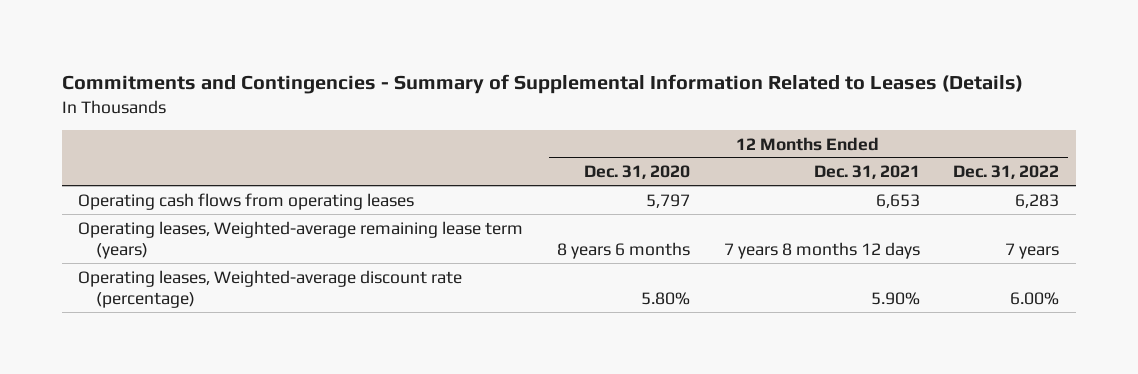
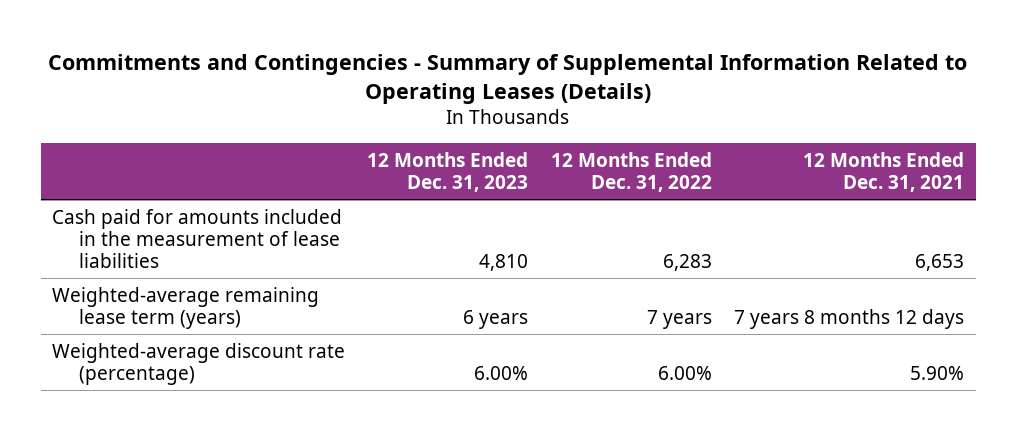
- Commitments and Contingencies - Summary of Supplemental Information Related to Leases (Details)
+ Commitments and Contingencies - Summary of Supplemental Information Related to Operating Leases (Details)
- | 12 Months Ended Dec. 31, 2020 | 12 Months Ended Dec. 31, 2021 | 12 Months Ended Dec. 31, 2022
+ | 12 Months Ended Dec. 31, 2023 | 12 Months Ended Dec. 31, 2022 | 12 Months Ended Dec. 31, 2021
- Operating cash flows from operating leases | 5,797 | 6,653 | 6,283
- Operating leases, Weighted-average remaining lease term (years) | 8 years 6 months | 7 years 8 months 12 days | 7 years
- Operating leases, Weighted-average discount rate (percentage) | 5.80% | 5.90% | 6.00%
+ Cash paid for amounts included in the measurement of lease liabilities | 4,810 | 6,283 | 6,653
+ Weighted-average remaining lease term (years) | 6 years | 7 years | 7 years 8 months 12 days
+ Weighted-average discount rate (percentage) | 6.00% | 6.00% | 5.90%

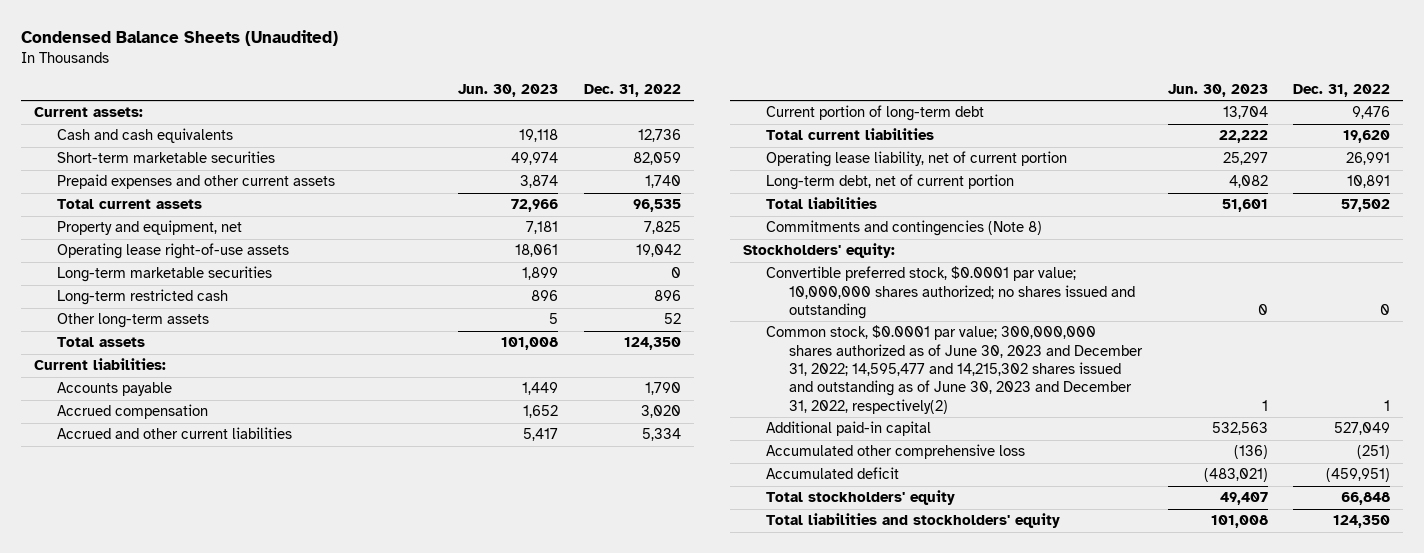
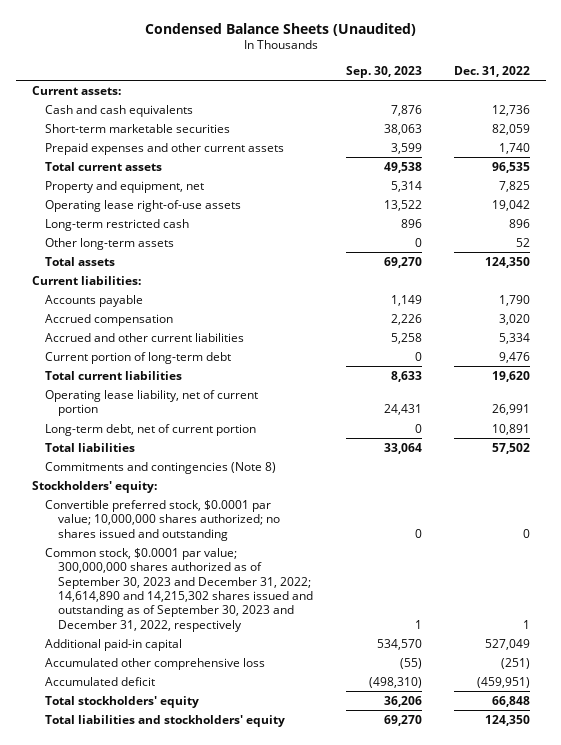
- | Jun. 30, 2023 | Dec. 31, 2022
+ | Sep. 30, 2023 | Dec. 31, 2022
- Long-term marketable securities | 1,899 | 0
- Common stock, $0.0001 par value; 300,000,000 shares authorized as of June 30, 2023 and December 31, 2022; 14,595,477 and 14,215,302 shares issued and outstanding as of June 30, 2023 and December 31, 2022, respectively(2) | 1 | 1
+ Common stock, $0.0001 par value; 300,000,000 shares authorized as of September 30, 2023 and December 31, 2022; 14,614,890 and 14,215,302 shares issued and outstanding as of September 30, 2023 and December 31, 2022, respectively | 1 | 1

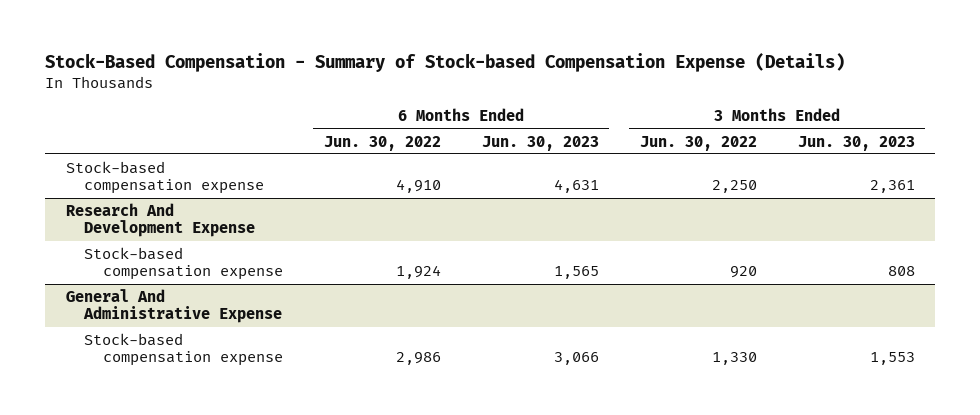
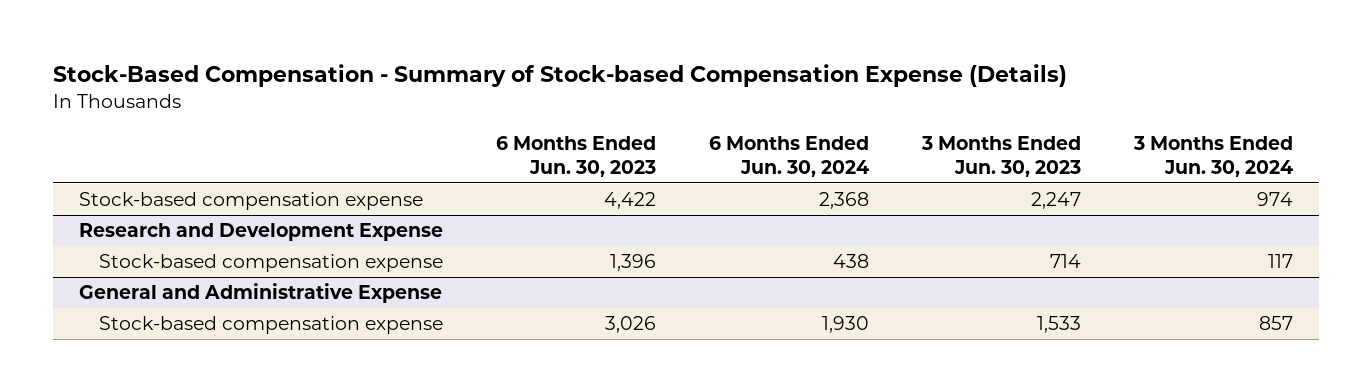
- | 6 Months Ended Jun. 30, 2022 | 6 Months Ended Jun. 30, 2023 | 3 Months Ended Jun. 30, 2022 | 3 Months Ended Jun. 30, 2023
+ | 6 Months Ended Jun. 30, 2023 | 6 Months Ended Jun. 30, 2024 | 3 Months Ended Jun. 30, 2023 | 3 Months Ended Jun. 30, 2024
- Stock-based compensation expense | 4,910 | 4,631 | 2,250 | 2,361
- Research And Development Expense
- Stock-based compensation expense | 1,924 | 1,565 | 920 | 808
- General And Administrative Expense
- Stock-based compensation expense | 2,986 | 3,066 | 1,330 | 1,553
+ Stock-based compensation expense | 4,422 | 2,368 | 2,247 | 974
+ Research and Development Expense
+ Stock-based compensation expense | 1,396 | 438 | 714 | 117
+ General and Administrative Expense
+ Stock-based compensation expense | 3,026 | 1,930 | 1,533 | 857

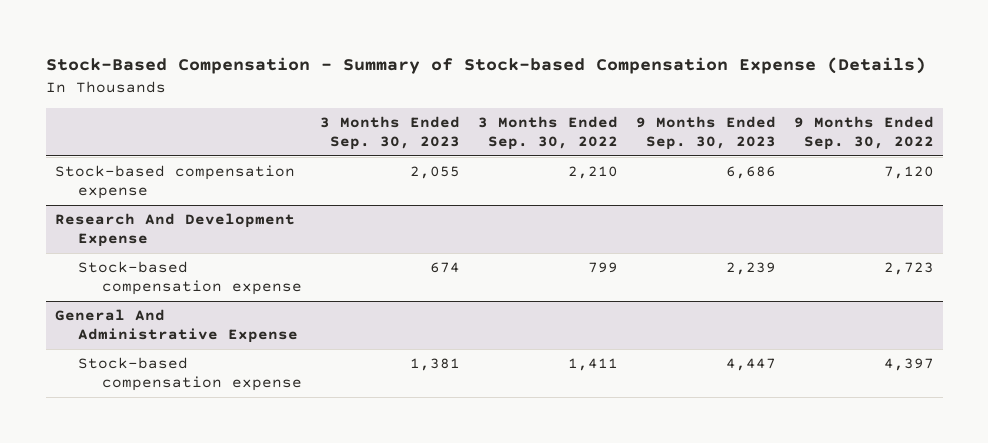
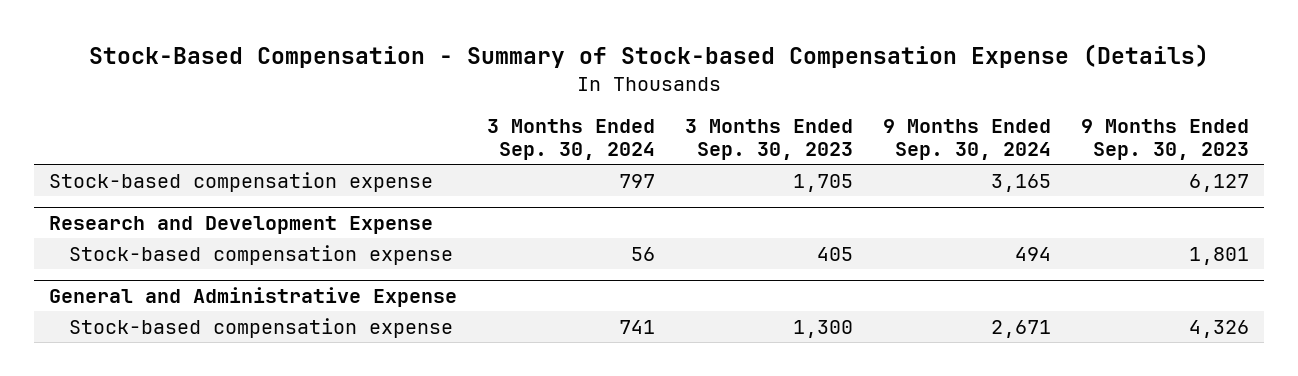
- | 3 Months Ended Sep. 30, 2023 | 3 Months Ended Sep. 30, 2022 | 9 Months Ended Sep. 30, 2023 | 9 Months Ended Sep. 30, 2022
+ | 3 Months Ended Sep. 30, 2024 | 3 Months Ended Sep. 30, 2023 | 9 Months Ended Sep. 30, 2024 | 9 Months Ended Sep. 30, 2023
- Stock-based compensation expense | 2,055 | 2,210 | 6,686 | 7,120
- Research And Development Expense
- Stock-based compensation expense | 674 | 799 | 2,239 | 2,723
- General And Administrative Expense
- Stock-based compensation expense | 1,381 | 1,411 | 4,447 | 4,397
+ Stock-based compensation expense | 797 | 1,705 | 3,165 | 6,127
+ Research and Development Expense
+ Stock-based compensation expense | 56 | 405 | 494 | 1,801
+ General and Administrative Expense
+ Stock-based compensation expense | 741 | 1,300 | 2,671 | 4,326

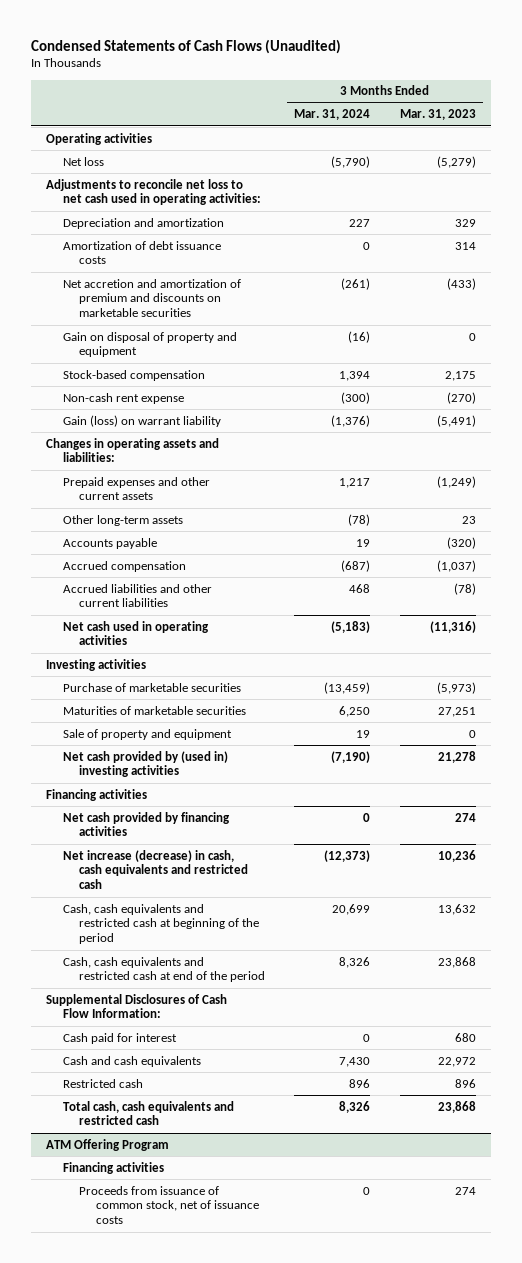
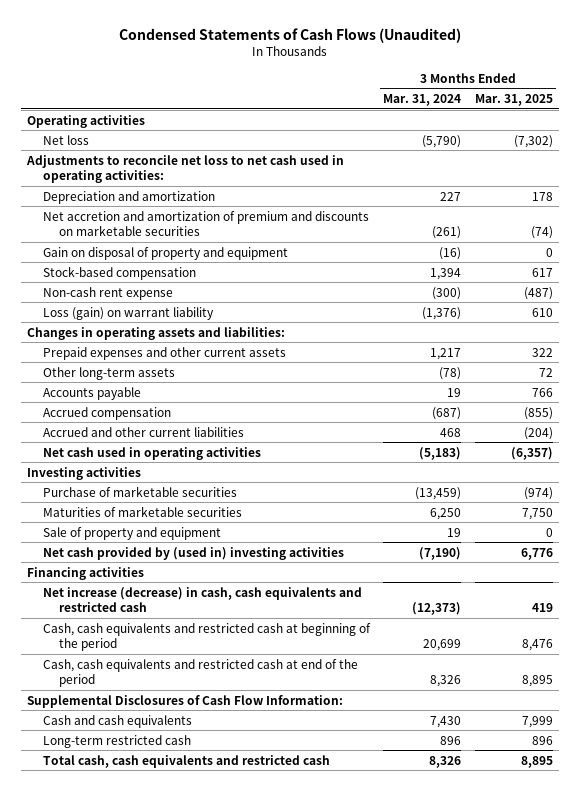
- | 3 Months Ended Mar. 31, 2024 | 3 Months Ended Mar. 31, 2023
+ | 3 Months Ended Mar. 31, 2024 | 3 Months Ended Mar. 31, 2025
- Amortization of debt issuance costs | 0 | 314
- Gain (loss) on warrant liability | (1,376) | (5,491)
+ Loss (gain) on warrant liability | (1,376) | 610
- Accrued liabilities and other current liabilities | 468 | (78)
+ Accrued and other current liabilities | 468 | (204)
- Net cash provided by financing activities | 0 | 274
- Cash paid for interest | 0 | 680
- Restricted cash | 896 | 896
+ Long-term restricted cash | 896 | 896
- ATM Offering Program
- Financing activities
- Proceeds from issuance of common stock, net of issuance costs | 0 | 274

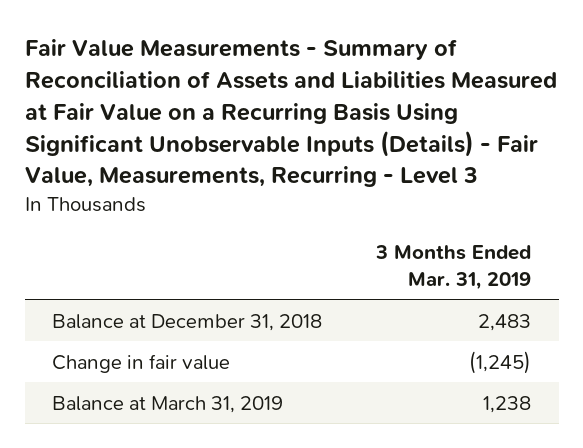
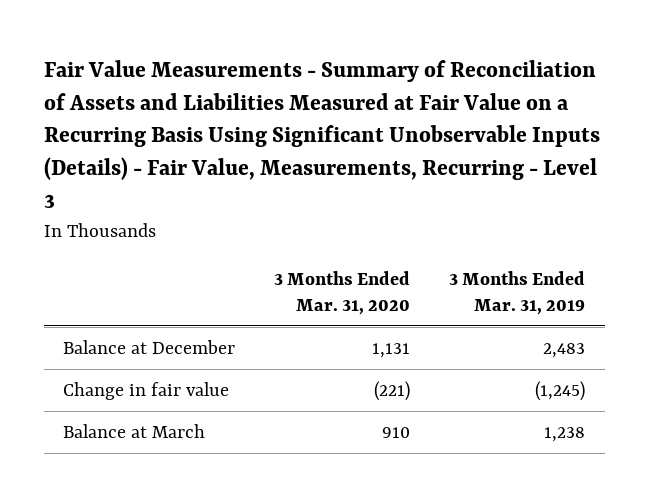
- | 3 Months Ended Mar. 31, 2019
+ | 3 Months Ended Mar. 31, 2020 | 3 Months Ended Mar. 31, 2019
- Balance at December 31, 2018 | 2,483
+ Balance at December | 1,131 | 2,483
- Balance at March 31, 2019 | 1,238
+ Balance at March | 910 | 1,238

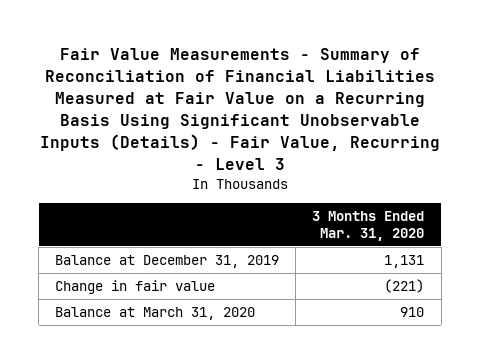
- Fair Value Measurements - Summary of Reconciliation of Assets and Liabilities Measured at Fair Value on a Recurring Basis Using Significant Unobservable Inputs (Details) - Fair Value, Measurements, Recurring - Level 3
+ Fair Value Measurements - Summary of Reconciliation of Financial Liabilities Measured at Fair Value on a Recurring Basis Using Significant Unobservable Inputs (Details) - Fair Value, Recurring - Level 3
- | 3 Months Ended Mar. 31, 2020 | 3 Months Ended Mar. 31, 2019
+ | 3 Months Ended Mar. 31, 2020
- Balance at December | 1,131 | 2,483
+ Balance at December 31, 2019 | 1,131
- Balance at March | 910 | 1,238
+ Balance at March 31, 2020 | 910

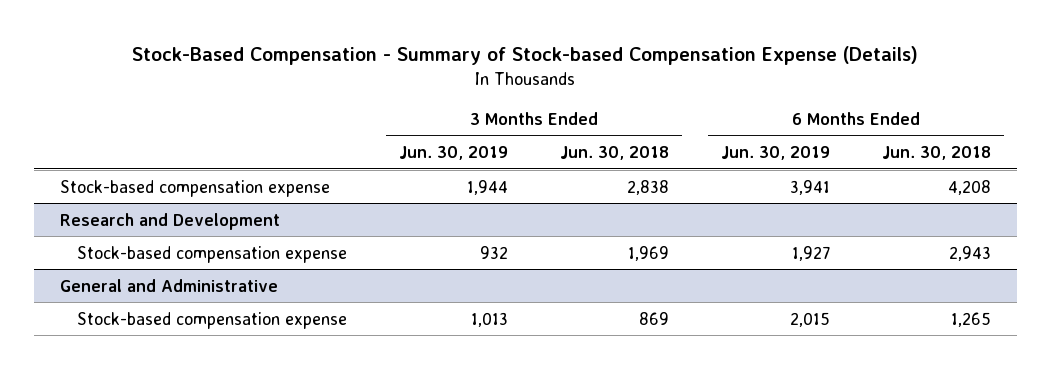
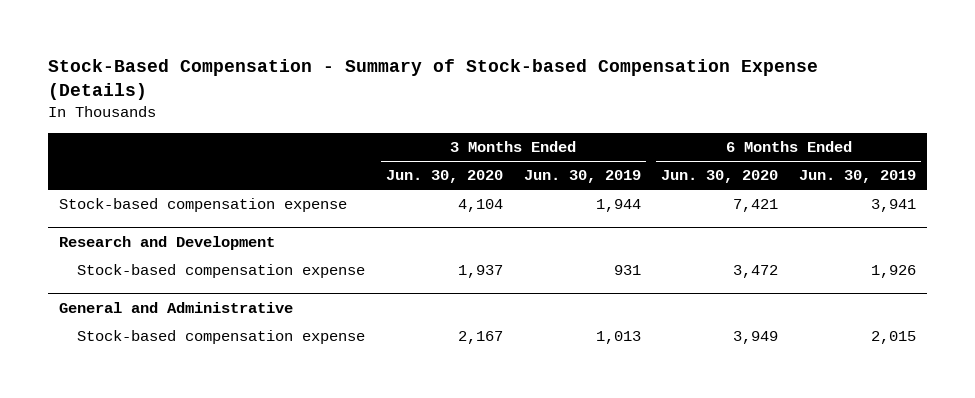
- | 3 Months Ended Jun. 30, 2019 | 3 Months Ended Jun. 30, 2018 | 6 Months Ended Jun. 30, 2019 | 6 Months Ended Jun. 30, 2018
+ | 3 Months Ended Jun. 30, 2020 | 3 Months Ended Jun. 30, 2019 | 6 Months Ended Jun. 30, 2020 | 6 Months Ended Jun. 30, 2019
@ Research and Development
- Stock-based compensation expense | 932 | 1,969 | 1,927 | 2,943
+ Stock-based compensation expense | 1,937 | 931 | 3,472 | 1,926

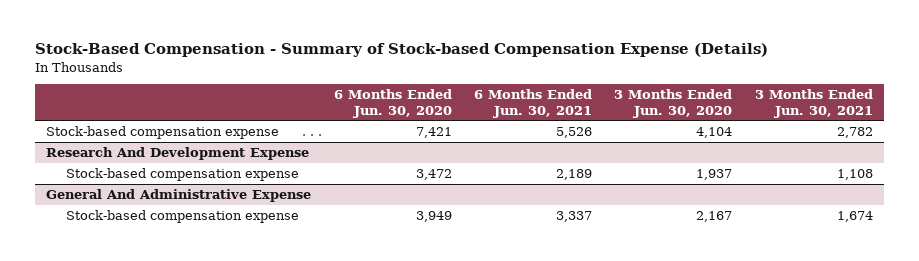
- | 3 Months Ended Jun. 30, 2020 | 3 Months Ended Jun. 30, 2019 | 6 Months Ended Jun. 30, 2020 | 6 Months Ended Jun. 30, 2019
+ | 6 Months Ended Jun. 30, 2020 | 6 Months Ended Jun. 30, 2021 | 3 Months Ended Jun. 30, 2020 | 3 Months Ended Jun. 30, 2021
- Research and Development
+ Research And Development Expense
- General and Administrative
+ General And Administrative Expense

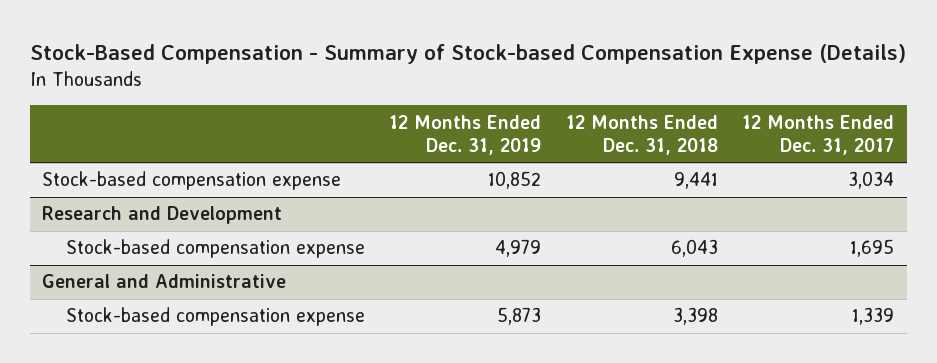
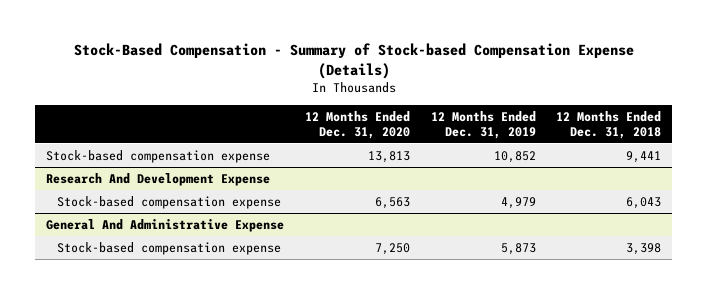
- | 12 Months Ended Dec. 31, 2019 | 12 Months Ended Dec. 31, 2018 | 12 Months Ended Dec. 31, 2017
+ | 12 Months Ended Dec. 31, 2020 | 12 Months Ended Dec. 31, 2019 | 12 Months Ended Dec. 31, 2018
- Research and Development
+ Research And Development Expense
- General and Administrative
+ General And Administrative Expense

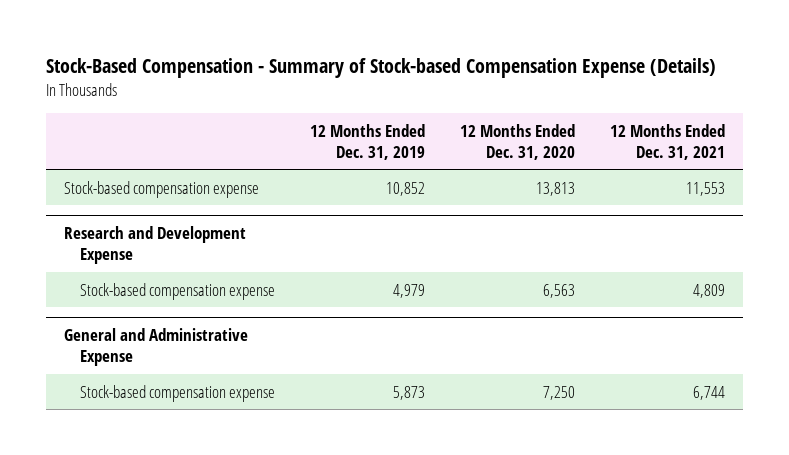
- | 12 Months Ended Dec. 31, 2020 | 12 Months Ended Dec. 31, 2019 | 12 Months Ended Dec. 31, 2018
+ | 12 Months Ended Dec. 31, 2019 | 12 Months Ended Dec. 31, 2020 | 12 Months Ended Dec. 31, 2021
- Research And Development Expense
+ Research and Development Expense
- General And Administrative Expense
+ General and Administrative Expense

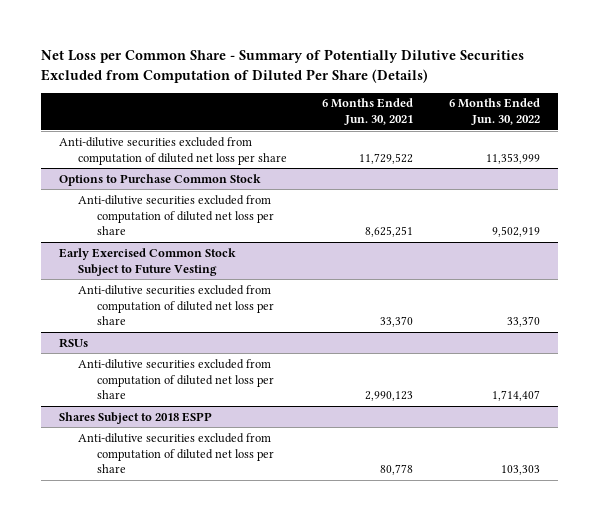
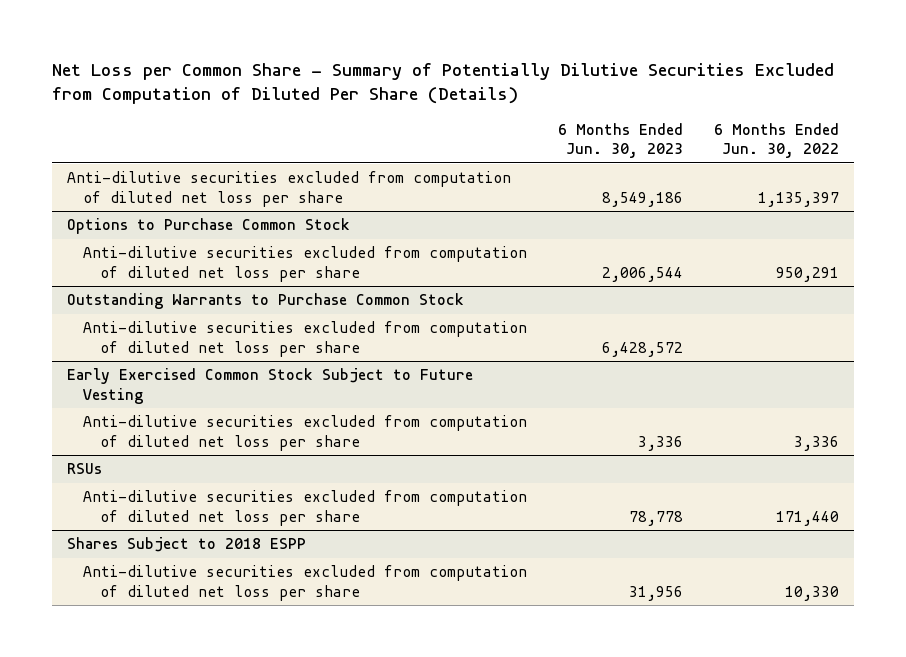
- | 6 Months Ended Jun. 30, 2021 | 6 Months Ended Jun. 30, 2022
+ | 6 Months Ended Jun. 30, 2023 | 6 Months Ended Jun. 30, 2022
- Anti-dilutive securities excluded from computation of diluted net loss per share | 11,729,522 | 11,353,999
+ Anti-dilutive securities excluded from computation of diluted net loss per share | 8,549,186 | 1,135,397
@ Options to Purchase Common Stock
- Anti-dilutive securities excluded from computation of diluted net loss per share | 8,625,251 | 9,502,919
+ Anti-dilutive securities excluded from computation of diluted net loss per share | 2,006,544 | 950,291
+ Outstanding Warrants to Purchase Common Stock
+ Anti-dilutive securities excluded from computation of diluted net loss per share | 6,428,572 |
@ Early Exercised Common Stock Subject to Future Vesting
- Anti-dilutive securities excluded from computation of diluted net loss per share | 33,370 | 33,370
+ Anti-dilutive securities excluded from computation of diluted net loss per share | 3,336 | 3,336
@ RSUs
- Anti-dilutive securities excluded from computation of diluted net loss per share | 2,990,123 | 1,714,407
+ Anti-dilutive securities excluded from computation of diluted net loss per share | 78,778 | 171,440
@ Shares Subject to 2018 ESPP
- Anti-dilutive securities excluded from computation of diluted net loss per share | 80,778 | 103,303
+ Anti-dilutive securities excluded from computation of diluted net loss per share | 31,956 | 10,330

